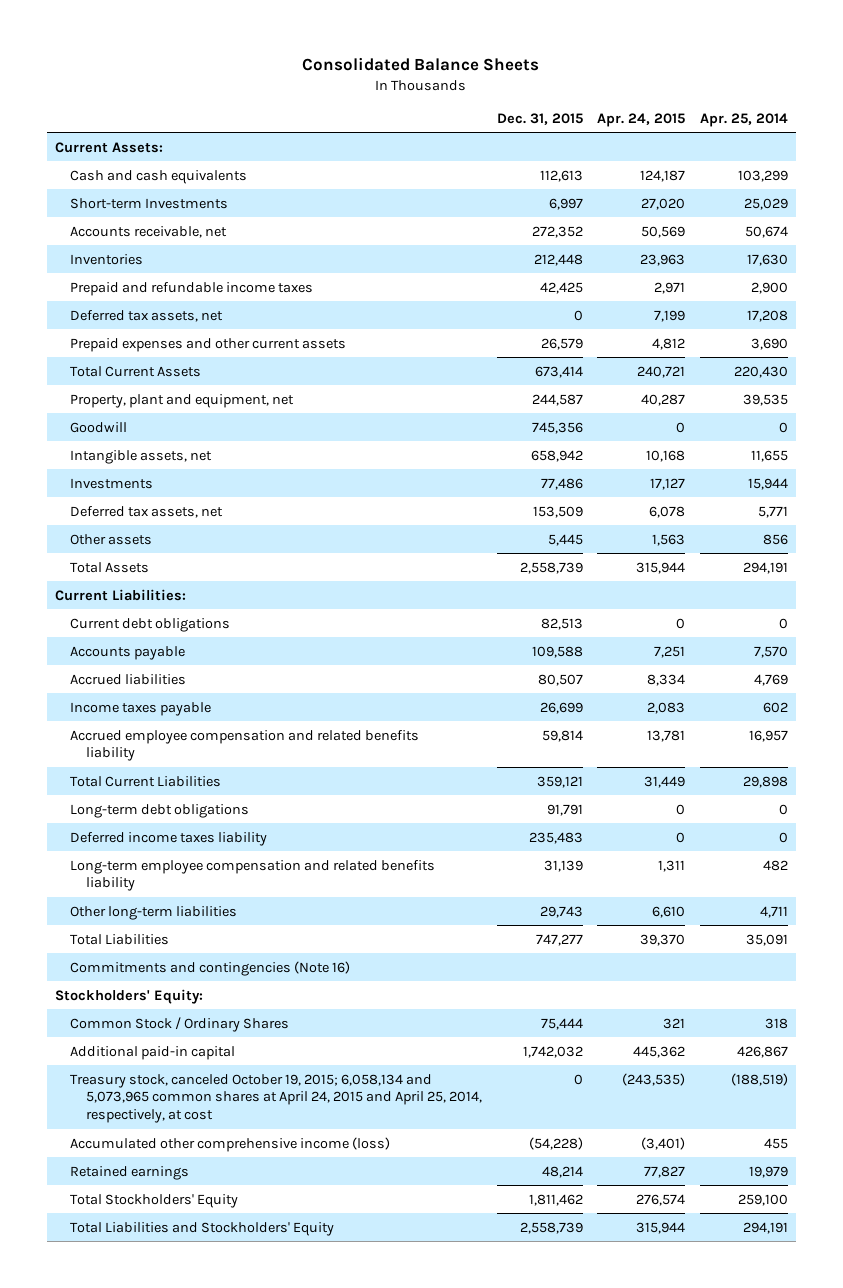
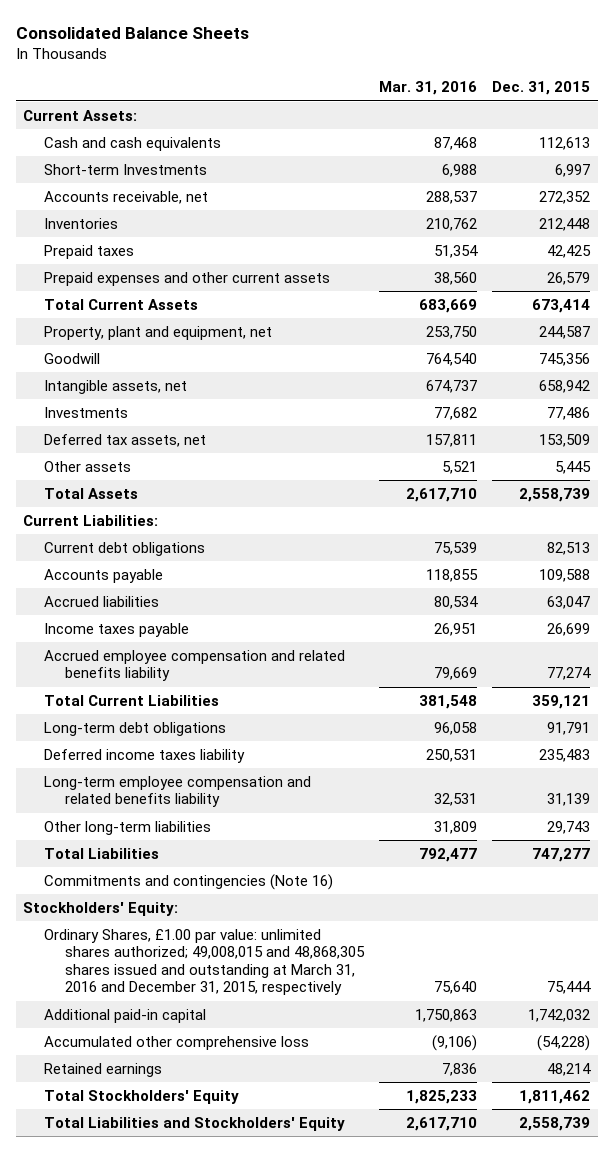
- | Dec. 31, 2015 | Apr. 24, 2015 | Apr. 25, 2014
+ | Mar. 31, 2016 | Dec. 31, 2015
- Prepaid and refundable income taxes | 42,425 | 2,971 | 2,900
- Deferred tax assets, net | 0 | 7,199 | 17,208
+ Prepaid taxes | 51,354 | 42,425
- Accrued liabilities | 80,507 | 8,334 | 4,769
+ Accrued liabilities | 80,534 | 63,047
- Accrued employee compensation and related benefits liability | 59,814 | 13,781 | 16,957
+ Accrued employee compensation and related benefits liability | 79,669 | 77,274
- Common Stock / Ordinary Shares | 75,444 | 321 | 318
+ Ordinary Shares, £1.00 par value: unlimited shares authorized; 49,008,015 and 48,868,305 shares issued and outstanding at March 31, 2016 and December 31, 2015, respectively | 75,640 | 75,444
- Treasury stock, canceled October 19, 2015; 6,058,134 and 5,073,965 common shares at April 24, 2015 and April 25, 2014, respectively, at cost | 0 | (243,535) | (188,519)
- Accumulated other comprehensive income (loss) | (54,228) | (3,401) | 455
+ Accumulated other comprehensive loss | (9,106) | (54,228)

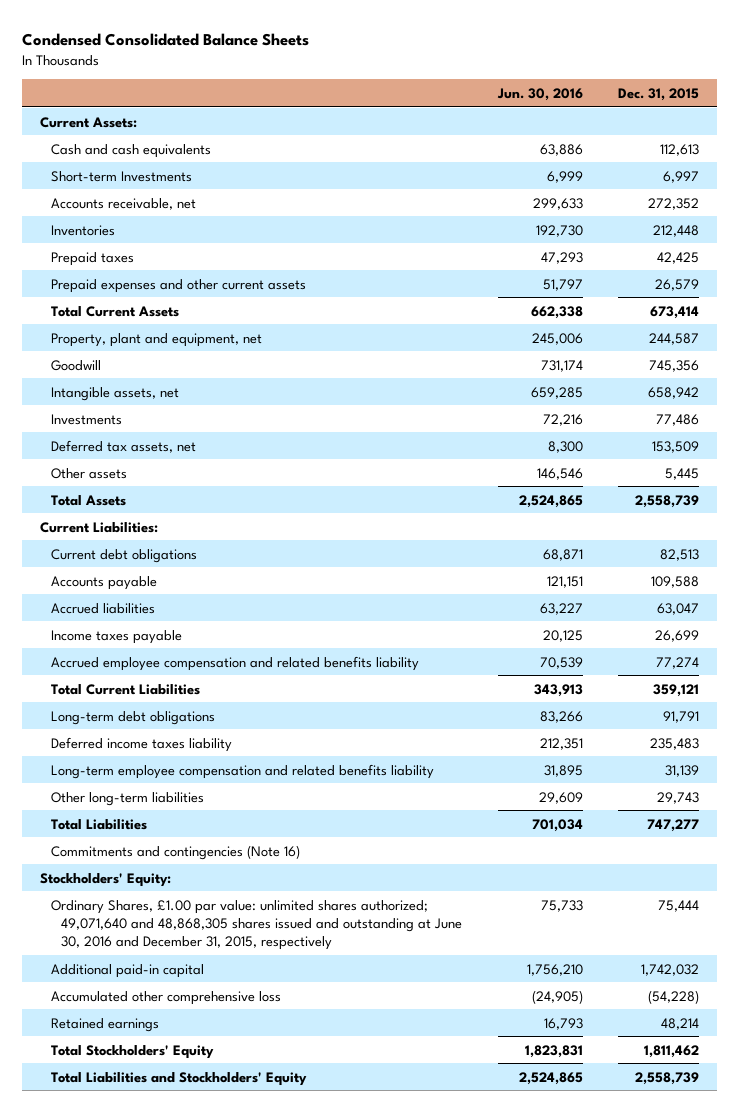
- Consolidated Balance Sheets
+ Condensed Consolidated Balance Sheets
- | Mar. 31, 2016 | Dec. 31, 2015
+ | Jun. 30, 2016 | Dec. 31, 2015
- Ordinary Shares, £1.00 par value: unlimited shares authorized; 49,008,015 and 48,868,305 shares issued and outstanding at March 31, 2016 and December 31, 2015, respectively | 75,640 | 75,444
+ Ordinary Shares, £1.00 par value: unlimited shares authorized; 49,071,640 and 48,868,305 shares issued and outstanding at June 30, 2016 and December 31, 2015, respectively | 75,733 | 75,444

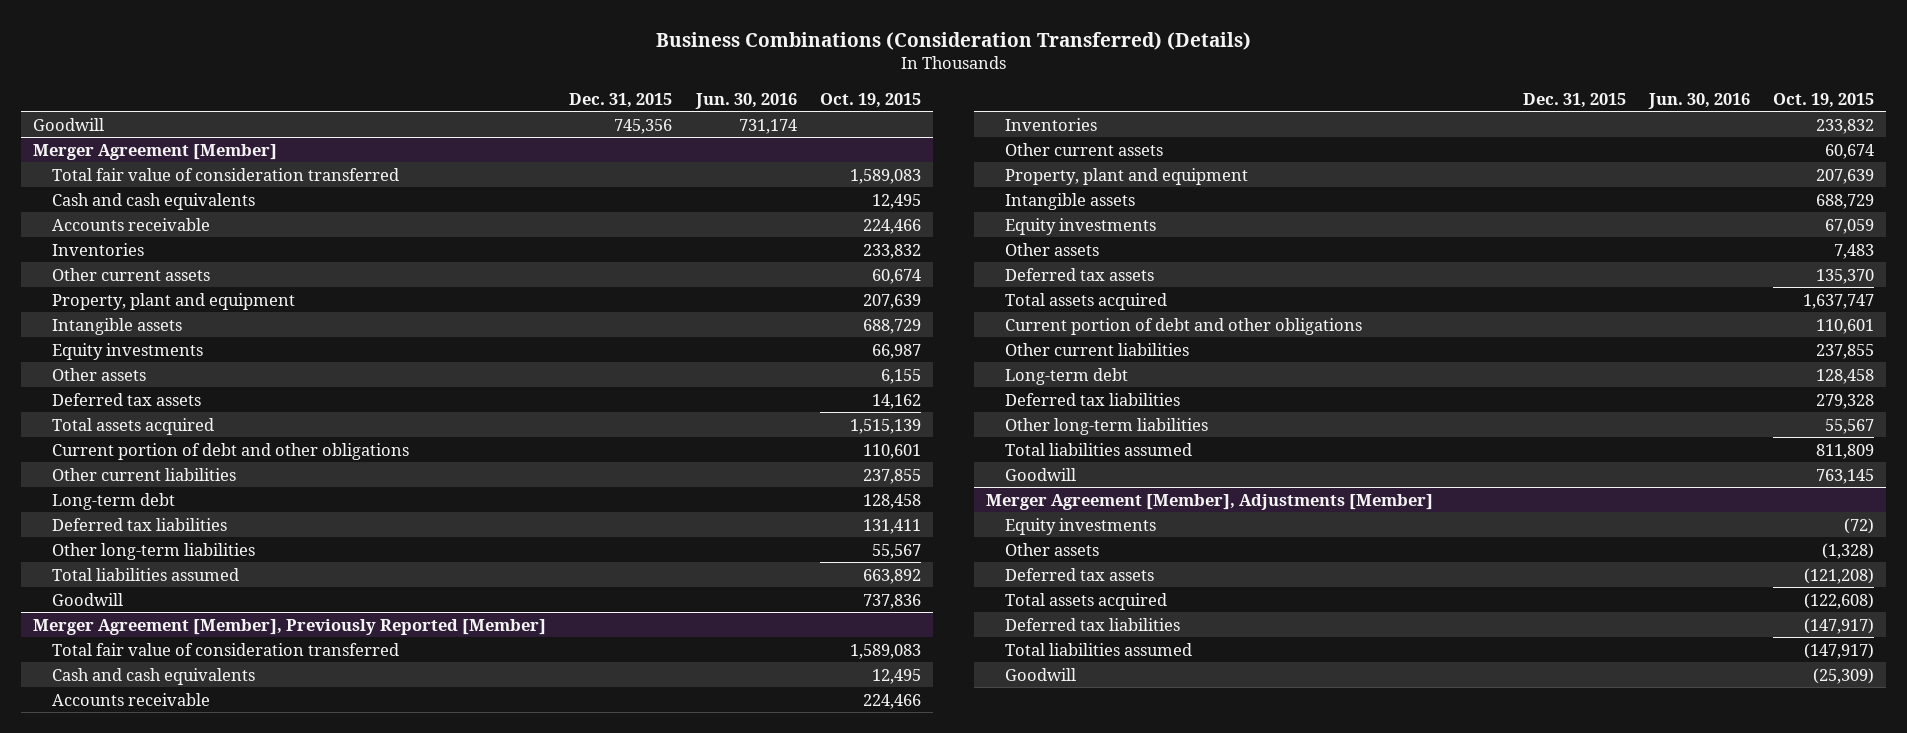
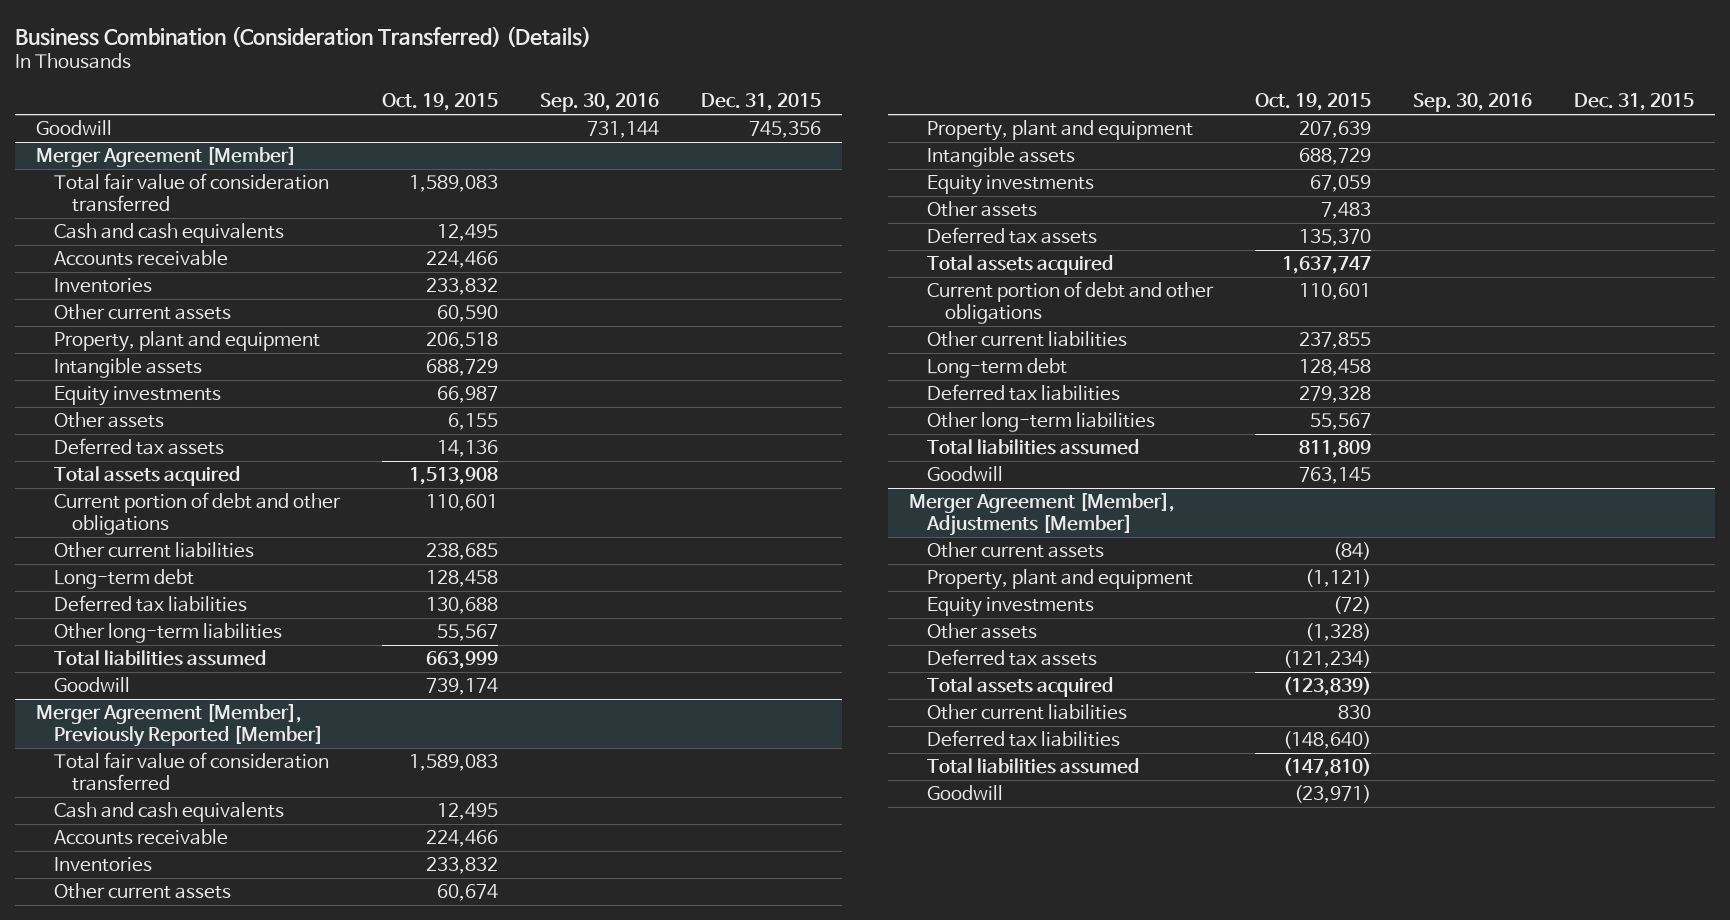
- Business Combinations (Consideration Transferred) (Details)
+ Business Combination (Consideration Transferred) (Details)
- | Dec. 31, 2015 | Jun. 30, 2016 | Oct. 19, 2015
+ | Oct. 19, 2015 | Sep. 30, 2016 | Dec. 31, 2015
@ Merger Agreement [Member]
- Other current assets | | | 60,674
- Property, plant and equipment | | | 207,639
+ Other current assets | 60,590 | |
+ Property, plant and equipment | 206,518 | |
- Deferred tax assets | | | 14,162
- Total assets acquired | | | 1,515,139
+ Deferred tax assets | 14,136 | |
+ Total assets acquired | 1,513,908 | |
- Other current liabilities | | | 237,855
+ Other current liabilities | 238,685 | |
- Deferred tax liabilities | | | 131,411
+ Deferred tax liabilities | 130,688 | |
- Total liabilities assumed | | | 663,892
- Goodwill | | | 737,836
+ Total liabilities assumed | 663,999 | |
+ Goodwill | 739,174 | |
@ Merger Agreement [Member], Adjustments [Member]
+ Other current assets | (84) | |
+ Property, plant and equipment | (1,121) | |
- Deferred tax assets | | | (121,208)
- Total assets acquired | | | (122,608)
- Deferred tax liabilities | | | (147,917)
- Total liabilities assumed | | | (147,917)
- Goodwill | | | (25,309)
+ Deferred tax assets | (121,234) | |
+ Total assets acquired | (123,839) | |
+ Other current liabilities | 830 | |
+ Deferred tax liabilities | (148,640) | |
+ Total liabilities assumed | (147,810) | |
+ Goodwill | (23,971) | |

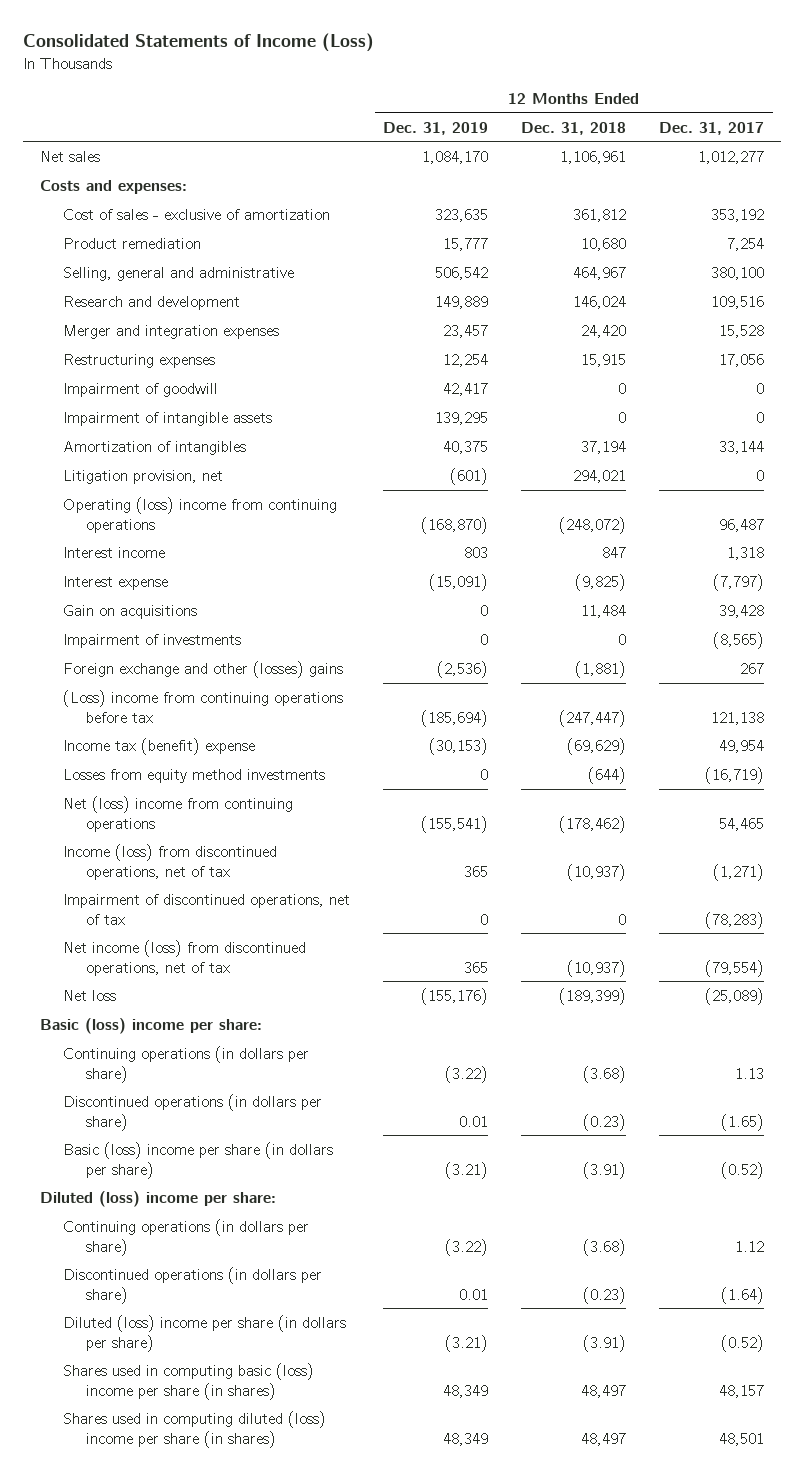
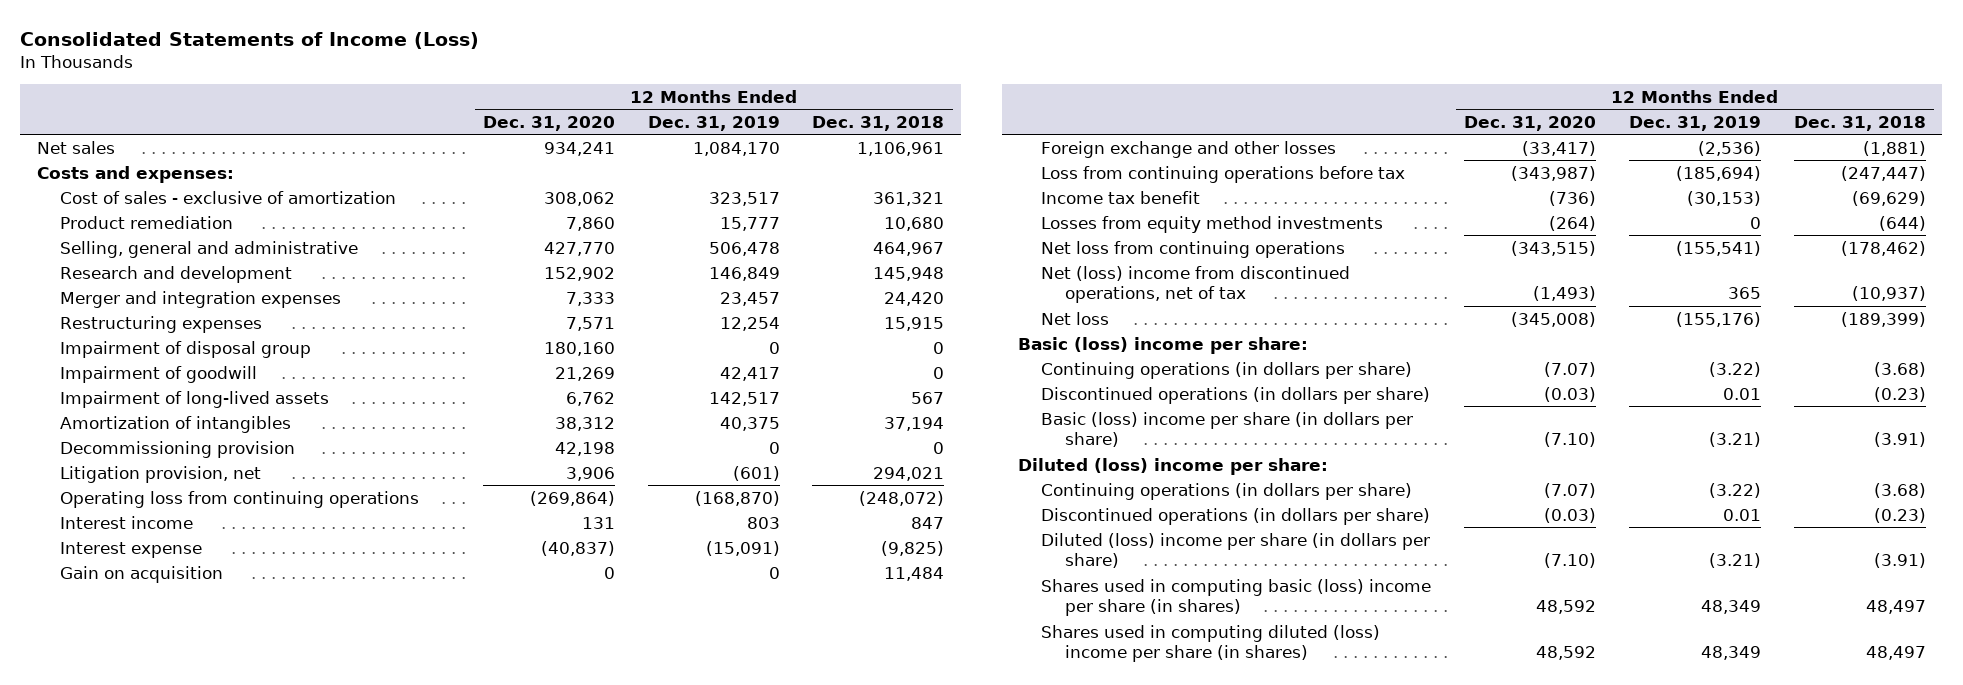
- | 12 Months Ended Dec. 31, 2019 | 12 Months Ended Dec. 31, 2018 | 12 Months Ended Dec. 31, 2017
+ | 12 Months Ended Dec. 31, 2020 | 12 Months Ended Dec. 31, 2019 | 12 Months Ended Dec. 31, 2018
- Cost of sales - exclusive of amortization | 323,635 | 361,812 | 353,192
+ Cost of sales - exclusive of amortization | 308,062 | 323,517 | 361,321
- Selling, general and administrative | 506,542 | 464,967 | 380,100
- Research and development | 149,889 | 146,024 | 109,516
+ Selling, general and administrative | 427,770 | 506,478 | 464,967
+ Research and development | 152,902 | 146,849 | 145,948
+ Impairment of disposal group | 180,160 | 0 | 0
- Impairment of intangible assets | 139,295 | 0 | 0
+ Impairment of long-lived assets | 6,762 | 142,517 | 567
+ Decommissioning provision | 42,198 | 0 | 0
- Operating (loss) income from continuing operations | (168,870) | (248,072) | 96,487
+ Operating loss from continuing operations | (269,864) | (168,870) | (248,072)
- Gain on acquisitions | 0 | 11,484 | 39,428
- Impairment of investments | 0 | 0 | (8,565)
- Foreign exchange and other (losses) gains | (2,536) | (1,881) | 267
- (Loss) income from continuing operations before tax | (185,694) | (247,447) | 121,138
- Income tax (benefit) expense | (30,153) | (69,629) | 49,954
+ Gain on acquisition | 0 | 0 | 11,484
+ Foreign exchange and other losses | (33,417) | (2,536) | (1,881)
+ Loss from continuing operations before tax | (343,987) | (185,694) | (247,447)
+ Income tax benefit | (736) | (30,153) | (69,629)
- Net (loss) income from continuing operations | (155,541) | (178,462) | 54,465
- Income (loss) from discontinued operations, net of tax | 365 | (10,937) | (1,271)
- Impairment of discontinued operations, net of tax | 0 | 0 | (78,283)
- Net income (loss) from discontinued operations, net of tax | 365 | (10,937) | (79,554)
+ Net loss from continuing operations | (343,515) | (155,541) | (178,462)
+ Net (loss) income from discontinued operations, net of tax | (1,493) | 365 | (10,937)

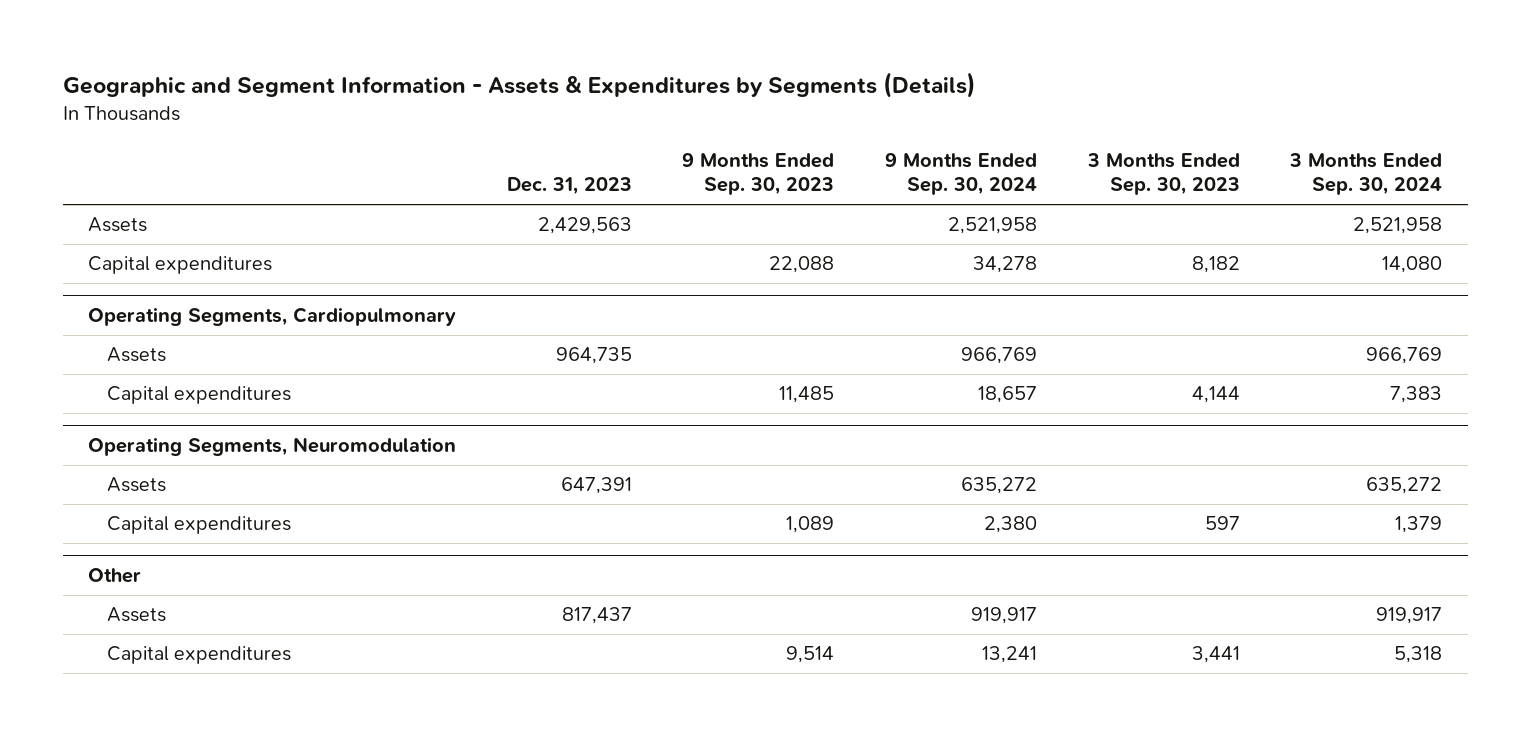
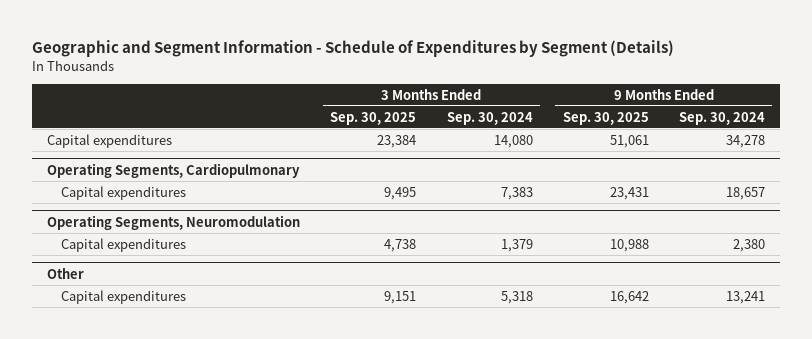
- Geographic and Segment Information - Assets & Expenditures by Segments (Details)
+ Geographic and Segment Information - Schedule of Expenditures by Segment (Details)
- | Dec. 31, 2023 | 9 Months Ended Sep. 30, 2023 | 9 Months Ended Sep. 30, 2024 | 3 Months Ended Sep. 30, 2023 | 3 Months Ended Sep. 30, 2024
+ | 3 Months Ended Sep. 30, 2025 | 3 Months Ended Sep. 30, 2024 | 9 Months Ended Sep. 30, 2025 | 9 Months Ended Sep. 30, 2024
- Assets | 2,429,563 | | 2,521,958 | | 2,521,958
@ Operating Segments, Cardiopulmonary
- Assets | 964,735 | | 966,769 | | 966,769
@ Operating Segments, Neuromodulation
- Assets | 647,391 | | 635,272 | | 635,272
@ Other
- Assets | 817,437 | | 919,917 | | 919,917

